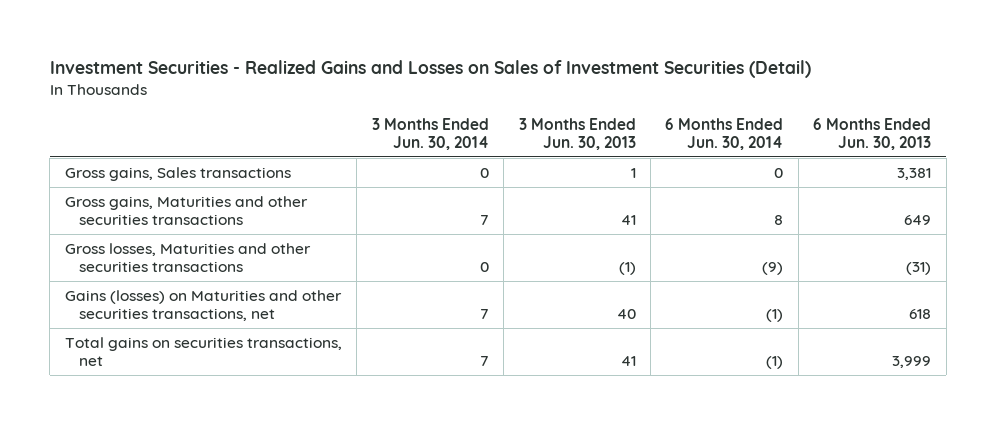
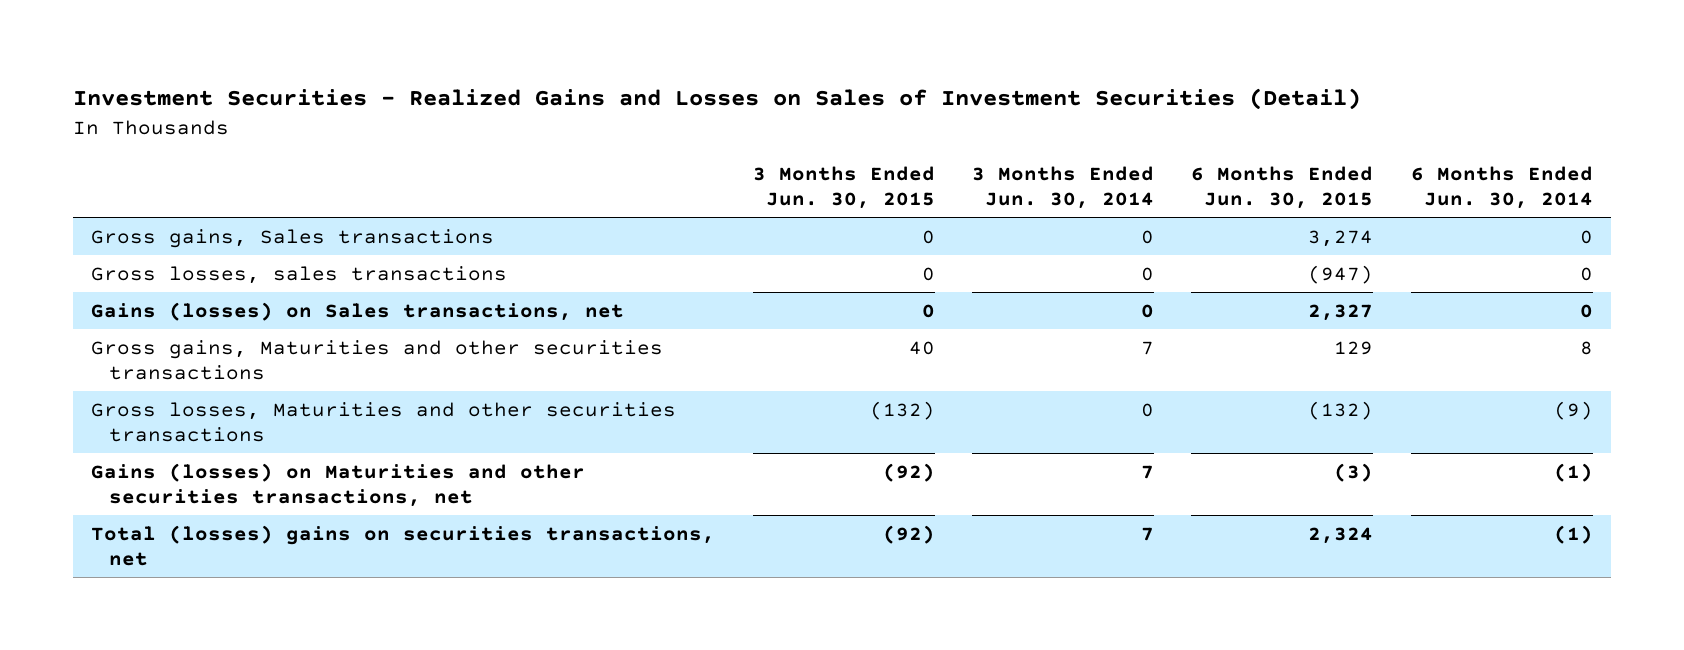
- | 3 Months Ended Jun. 30, 2014 | 3 Months Ended Jun. 30, 2013 | 6 Months Ended Jun. 30, 2014 | 6 Months Ended Jun. 30, 2013
+ | 3 Months Ended Jun. 30, 2015 | 3 Months Ended Jun. 30, 2014 | 6 Months Ended Jun. 30, 2015 | 6 Months Ended Jun. 30, 2014
+ Gross losses, sales transactions | 0 | 0 | (947) | 0
+ Gains (losses) on Sales transactions, net | 0 | 0 | 2,327 | 0
- Total gains on securities transactions, net | 7 | 41 | (1) | 3,999
+ Total (losses) gains on securities transactions, net | (92) | 7 | 2,324 | (1)

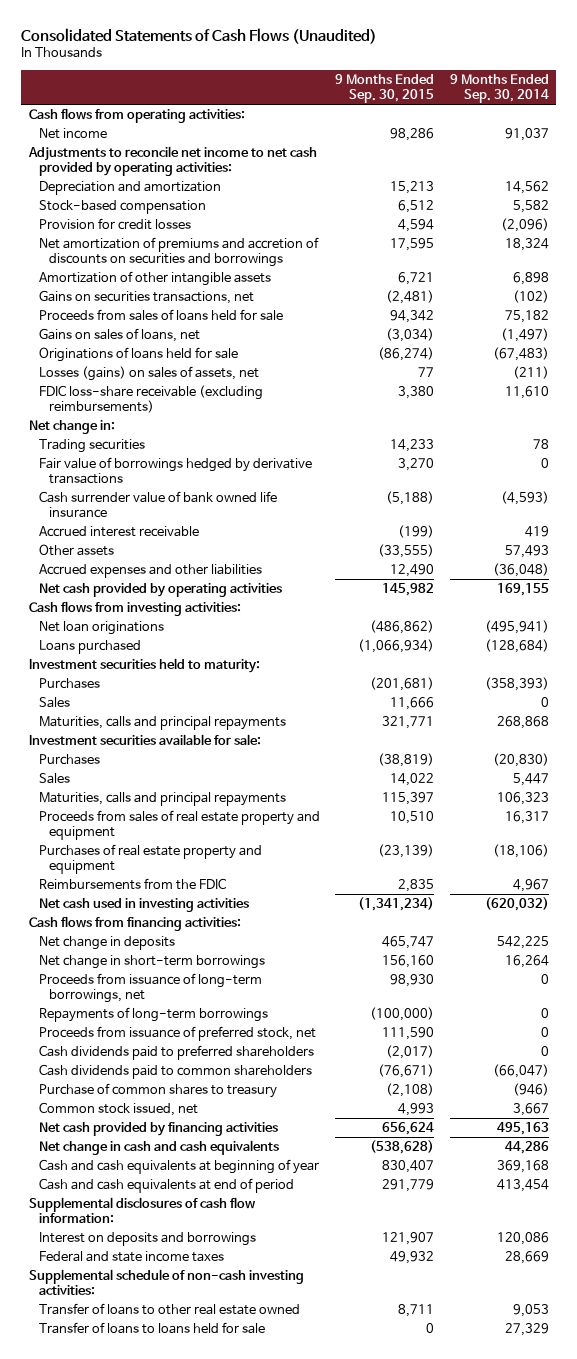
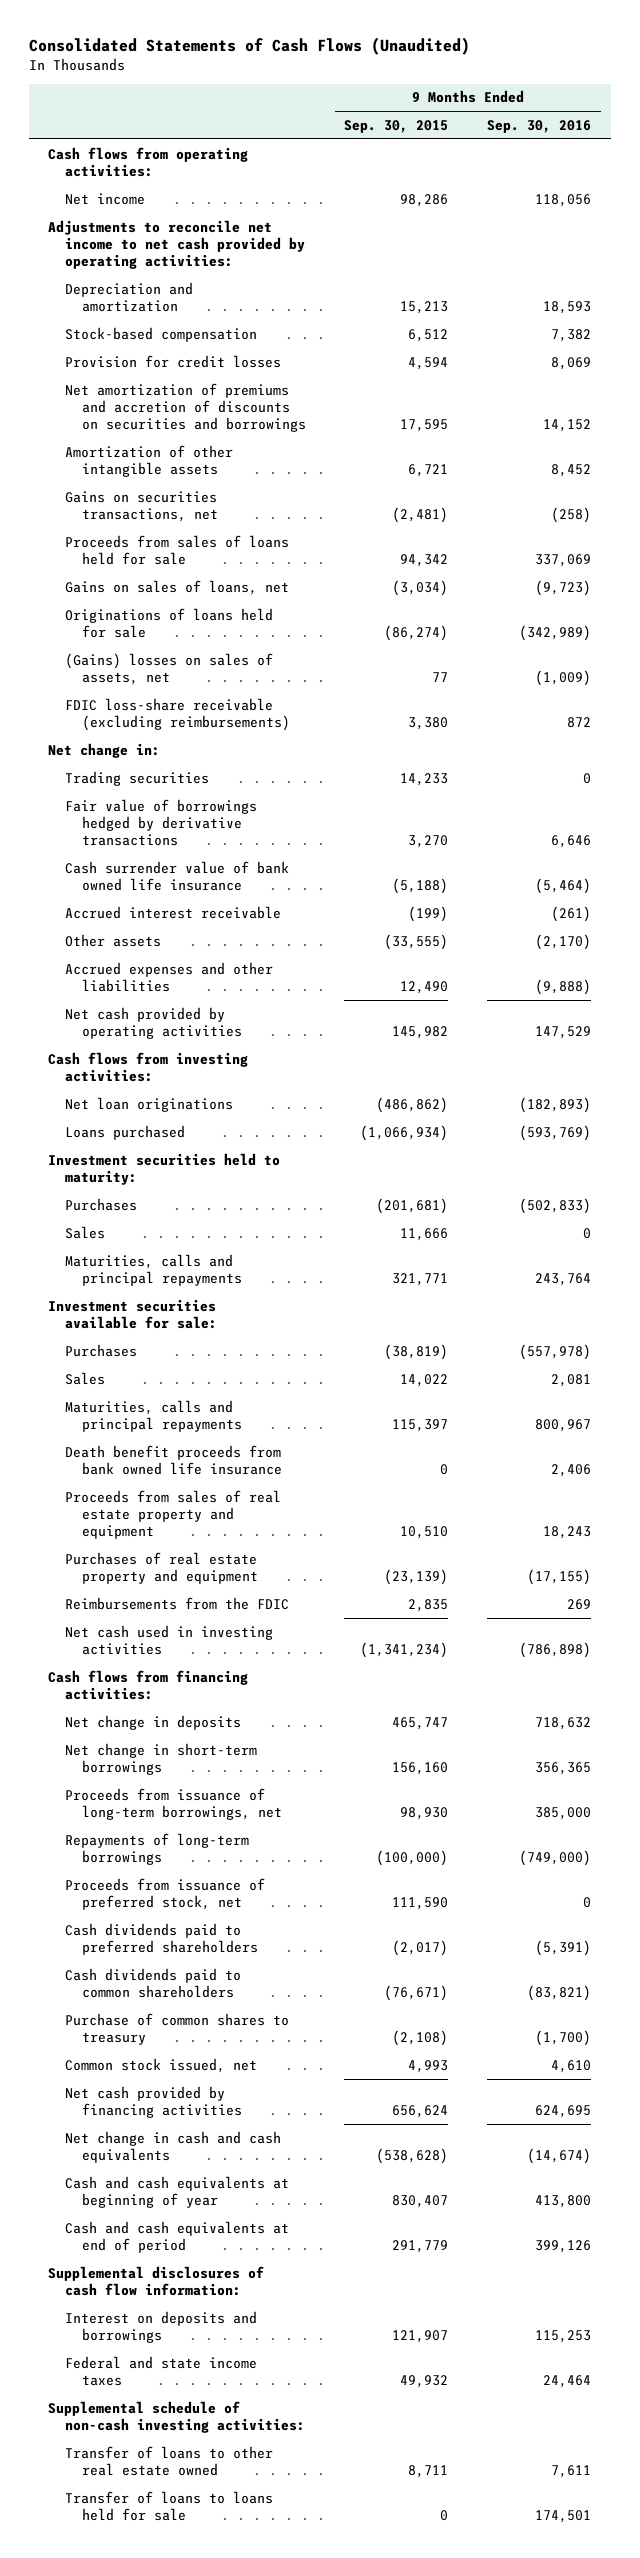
- | 9 Months Ended Sep. 30, 2015 | 9 Months Ended Sep. 30, 2014
+ | 9 Months Ended Sep. 30, 2015 | 9 Months Ended Sep. 30, 2016
- Losses (gains) on sales of assets, net | 77 | (211)
+ (Gains) losses on sales of assets, net | 77 | (1,009)
+ Death benefit proceeds from bank owned life insurance | 0 | 2,406

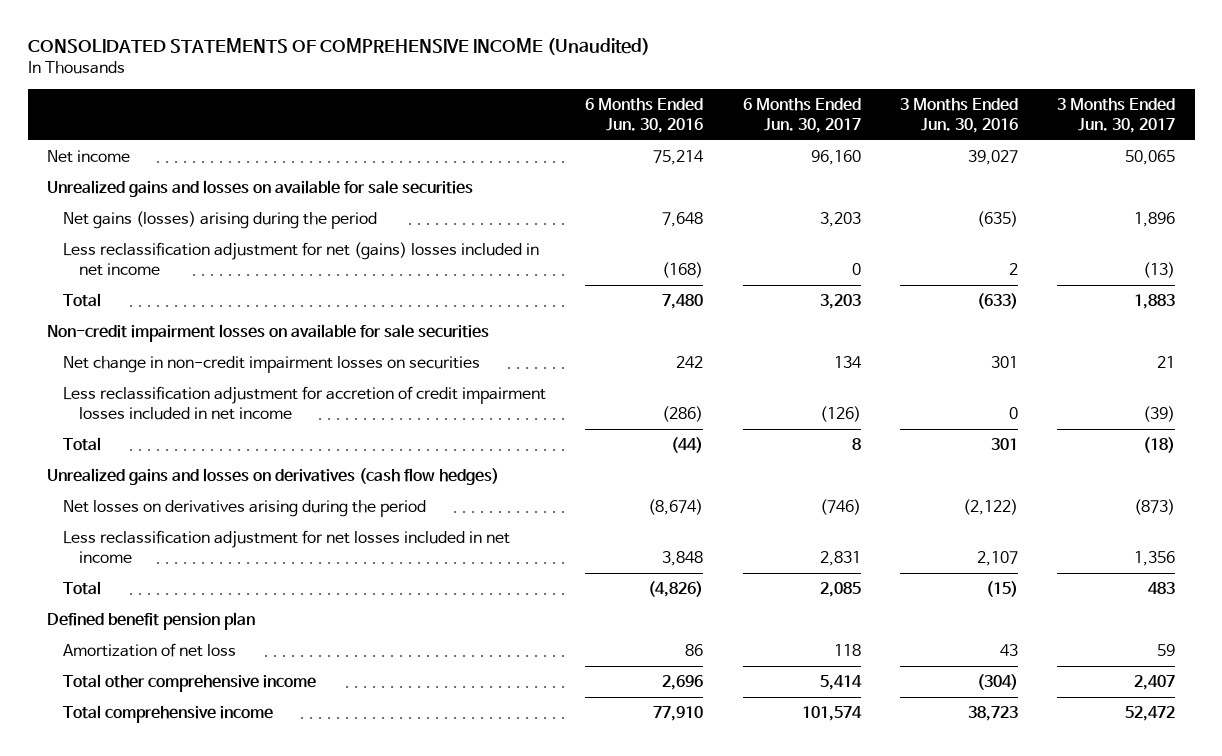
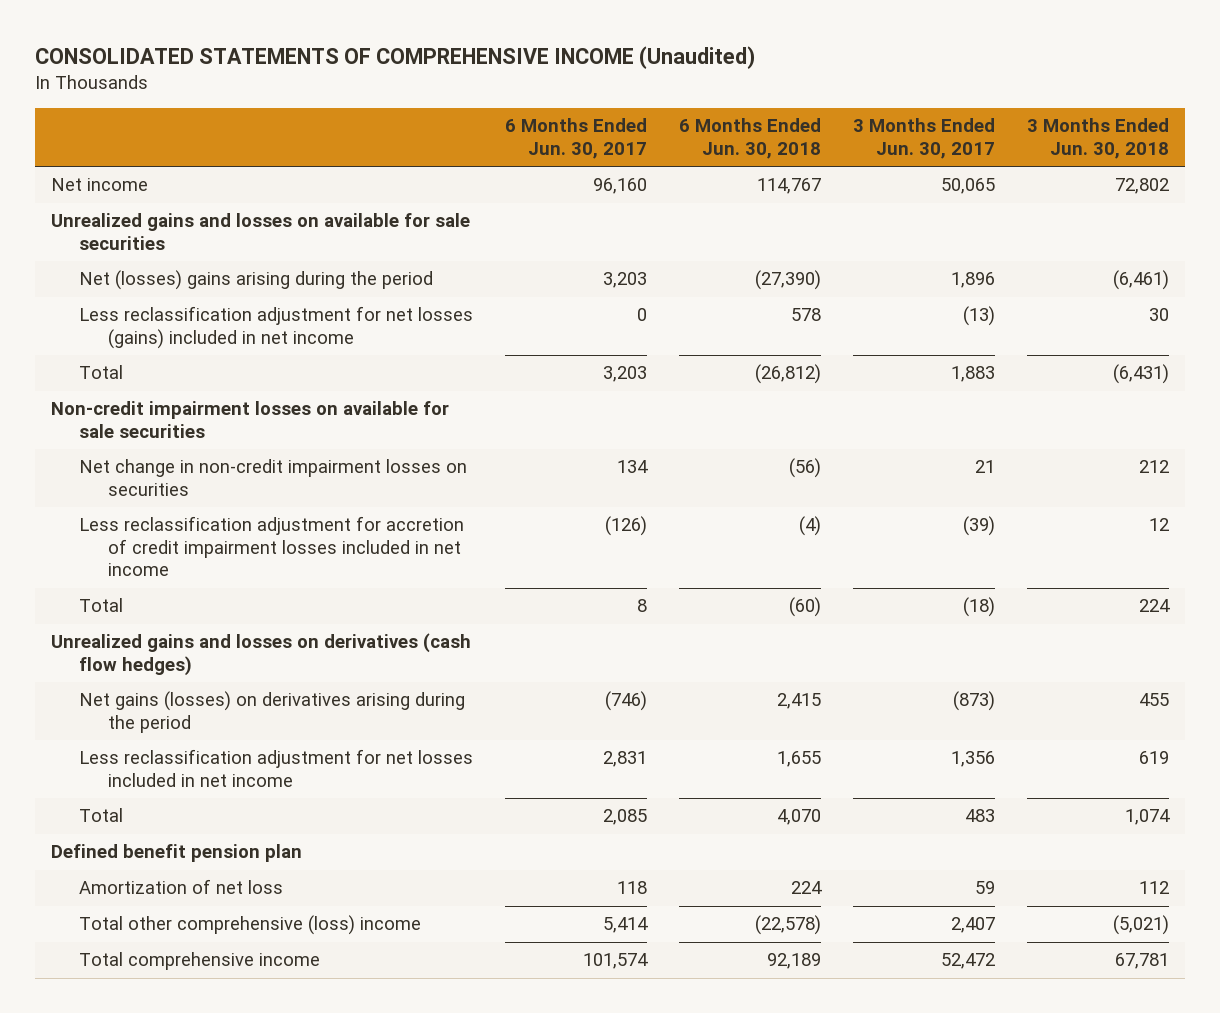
- | 6 Months Ended Jun. 30, 2016 | 6 Months Ended Jun. 30, 2017 | 3 Months Ended Jun. 30, 2016 | 3 Months Ended Jun. 30, 2017
+ | 6 Months Ended Jun. 30, 2017 | 6 Months Ended Jun. 30, 2018 | 3 Months Ended Jun. 30, 2017 | 3 Months Ended Jun. 30, 2018
- Net gains (losses) arising during the period | 7,648 | 3,203 | (635) | 1,896
- Less reclassification adjustment for net (gains) losses included in net income | (168) | 0 | 2 | (13)
+ Net (losses) gains arising during the period | 3,203 | (27,390) | 1,896 | (6,461)
+ Less reclassification adjustment for net losses (gains) included in net income | 0 | 578 | (13) | 30
- Net losses on derivatives arising during the period | (8,674) | (746) | (2,122) | (873)
+ Net gains (losses) on derivatives arising during the period | (746) | 2,415 | (873) | 455
- Total other comprehensive income | 2,696 | 5,414 | (304) | 2,407
+ Total other comprehensive (loss) income | 5,414 | (22,578) | 2,407 | (5,021)

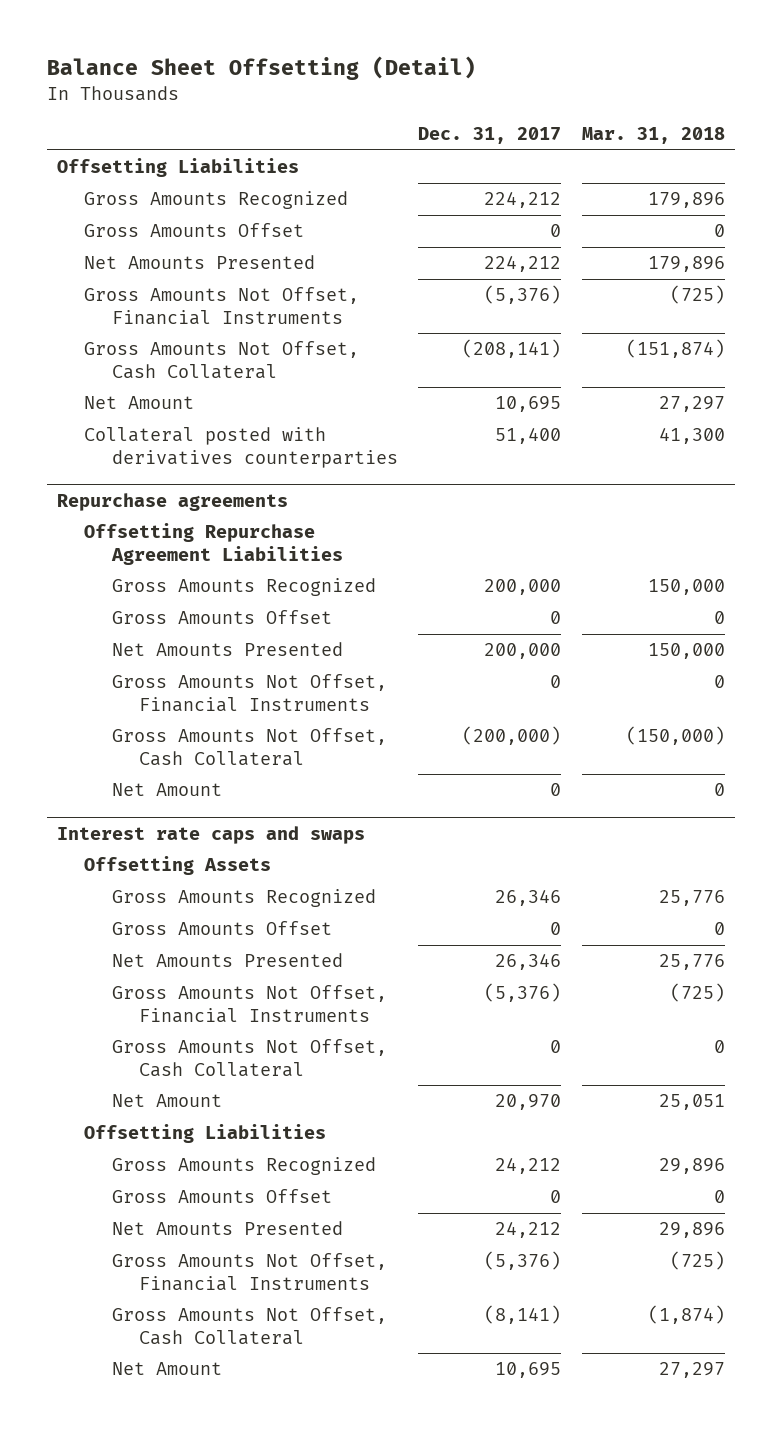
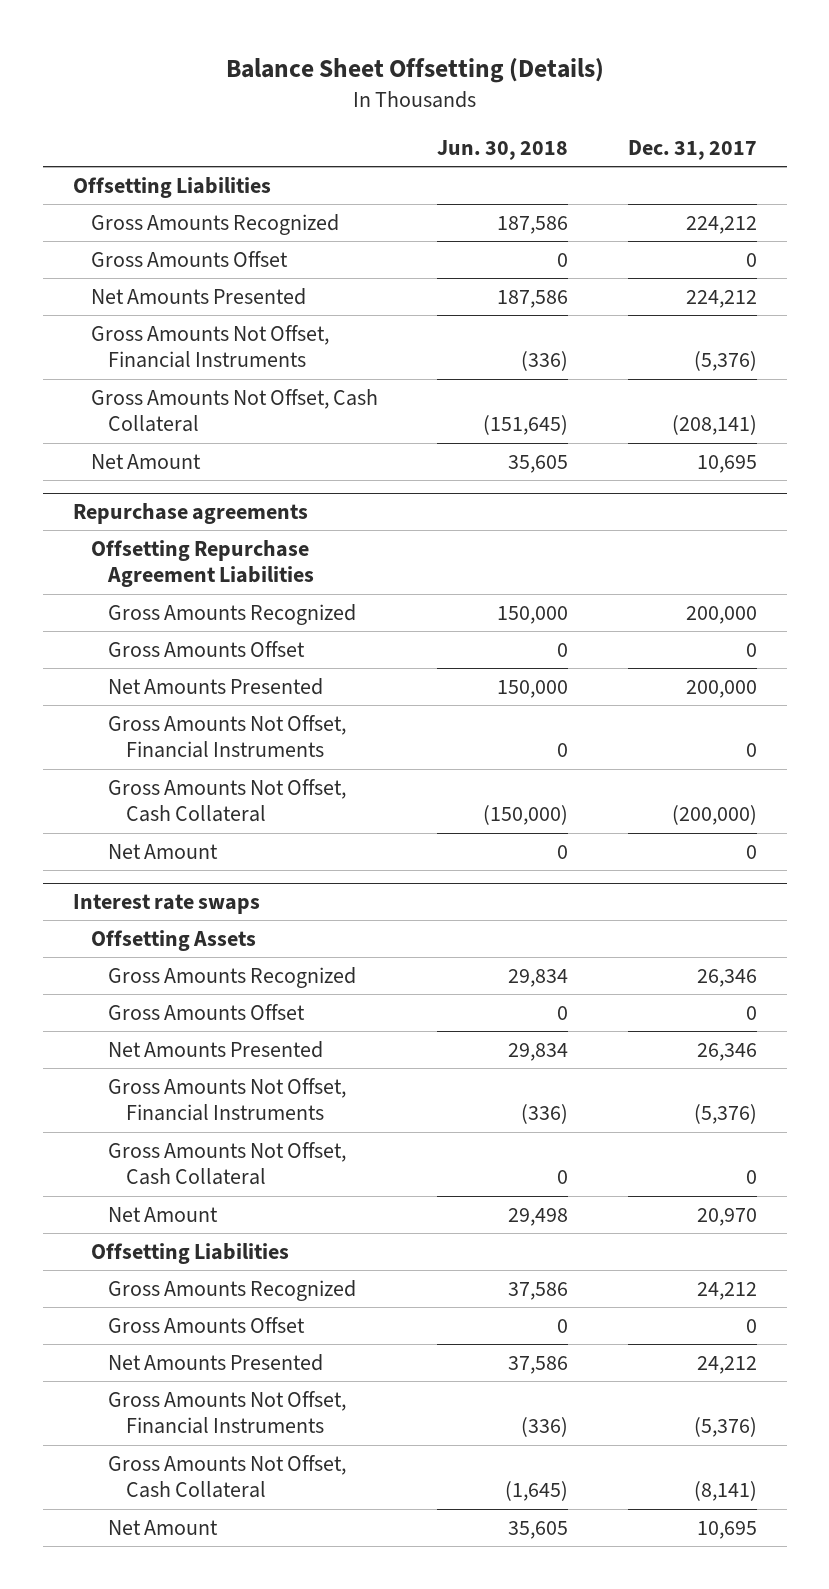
- Balance Sheet Offsetting (Detail)
+ Balance Sheet Offsetting (Details)
- | Dec. 31, 2017 | Mar. 31, 2018
+ | Jun. 30, 2018 | Dec. 31, 2017
- Collateral posted with derivatives counterparties | 51,400 | 41,300
- Interest rate caps and swaps
+ Interest rate swaps

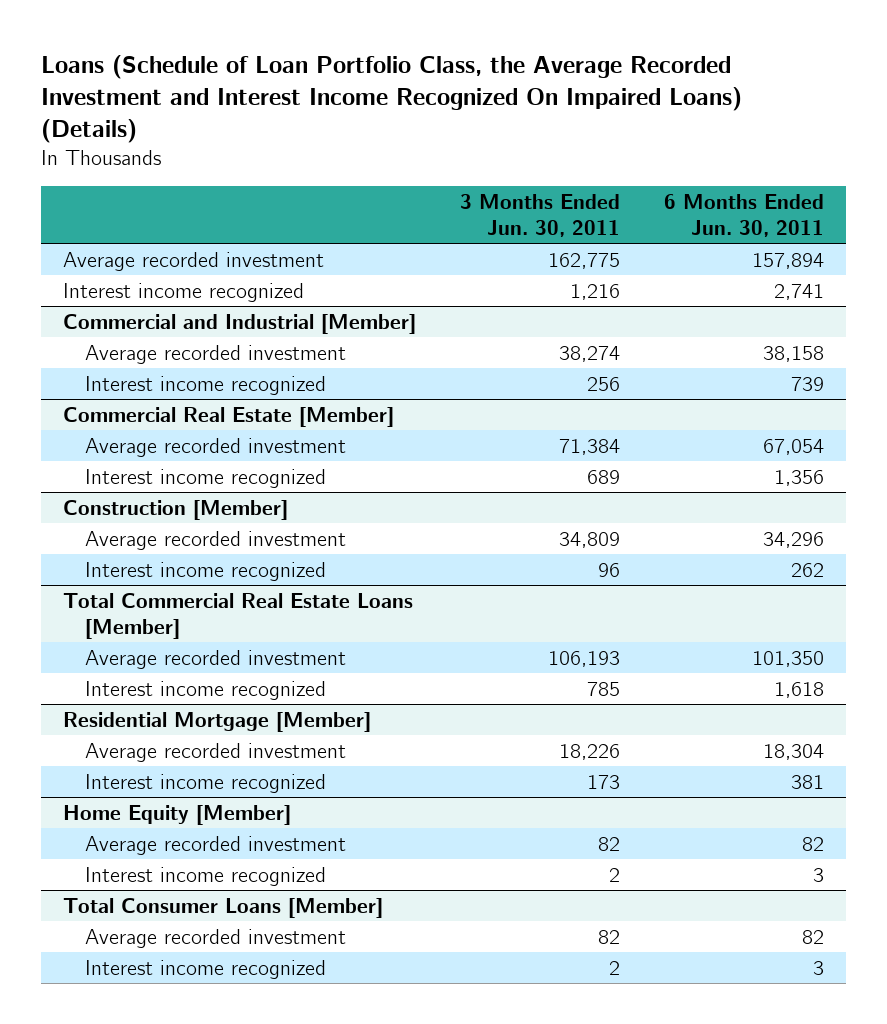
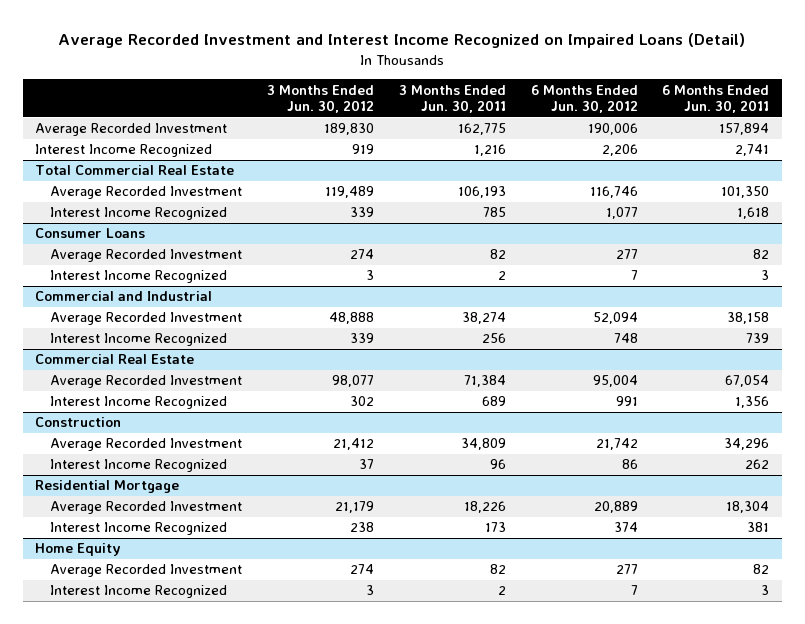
- Loans (Schedule of Loan Portfolio Class, the Average Recorded Investment and Interest Income Recognized On Impaired Loans) (Details)
+ Average Recorded Investment and Interest Income Recognized on Impaired Loans (Detail)
- | 3 Months Ended Jun. 30, 2011 | 6 Months Ended Jun. 30, 2011
+ | 3 Months Ended Jun. 30, 2012 | 3 Months Ended Jun. 30, 2011 | 6 Months Ended Jun. 30, 2012 | 6 Months Ended Jun. 30, 2011
- Average recorded investment | 162,775 | 157,894
- Interest income recognized | 1,216 | 2,741
- Commercial and Industrial [Member]
- Average recorded investment | 38,274 | 38,158
- Interest income recognized | 256 | 739
- Commercial Real Estate [Member]
- Average recorded investment | 71,384 | 67,054
- Interest income recognized | 689 | 1,356
- Construction [Member]
- Average recorded investment | 34,809 | 34,296
- Interest income recognized | 96 | 262
- Total Commercial Real Estate Loans [Member]
- Average recorded investment | 106,193 | 101,350
- Interest income recognized | 785 | 1,618
- Residential Mortgage [Member]
- Average recorded investment | 18,226 | 18,304
- Interest income recognized | 173 | 381
- Home Equity [Member]
- Average recorded investment | 82 | 82
- Interest income recognized | 2 | 3
- Total Consumer Loans [Member]
- Average recorded investment | 82 | 82
- Interest income recognized | 2 | 3
+ Average Recorded Investment | 189,830 | 162,775 | 190,006 | 157,894
+ Interest Income Recognized | 919 | 1,216 | 2,206 | 2,741
+ Total Commercial Real Estate
+ Average Recorded Investment | 119,489 | 106,193 | 116,746 | 101,350
+ Interest Income Recognized | 339 | 785 | 1,077 | 1,618
+ Consumer Loans
+ Average Recorded Investment | 274 | 82 | 277 | 82
+ Interest Income Recognized | 3 | 2 | 7 | 3
+ Commercial and Industrial
+ Average Recorded Investment | 48,888 | 38,274 | 52,094 | 38,158
+ Interest Income Recognized | 339 | 256 | 748 | 739
+ Commercial Real Estate
+ Average Recorded Investment | 98,077 | 71,384 | 95,004 | 67,054
+ Interest Income Recognized | 302 | 689 | 991 | 1,356
+ Construction
+ Average Recorded Investment | 21,412 | 34,809 | 21,742 | 34,296
+ Interest Income Recognized | 37 | 96 | 86 | 262
+ Residential Mortgage
+ Average Recorded Investment | 21,179 | 18,226 | 20,889 | 18,304
+ Interest Income Recognized | 238 | 173 | 374 | 381
+ Home Equity
+ Average Recorded Investment | 274 | 82 | 277 | 82
+ Interest Income Recognized | 3 | 2 | 7 | 3

